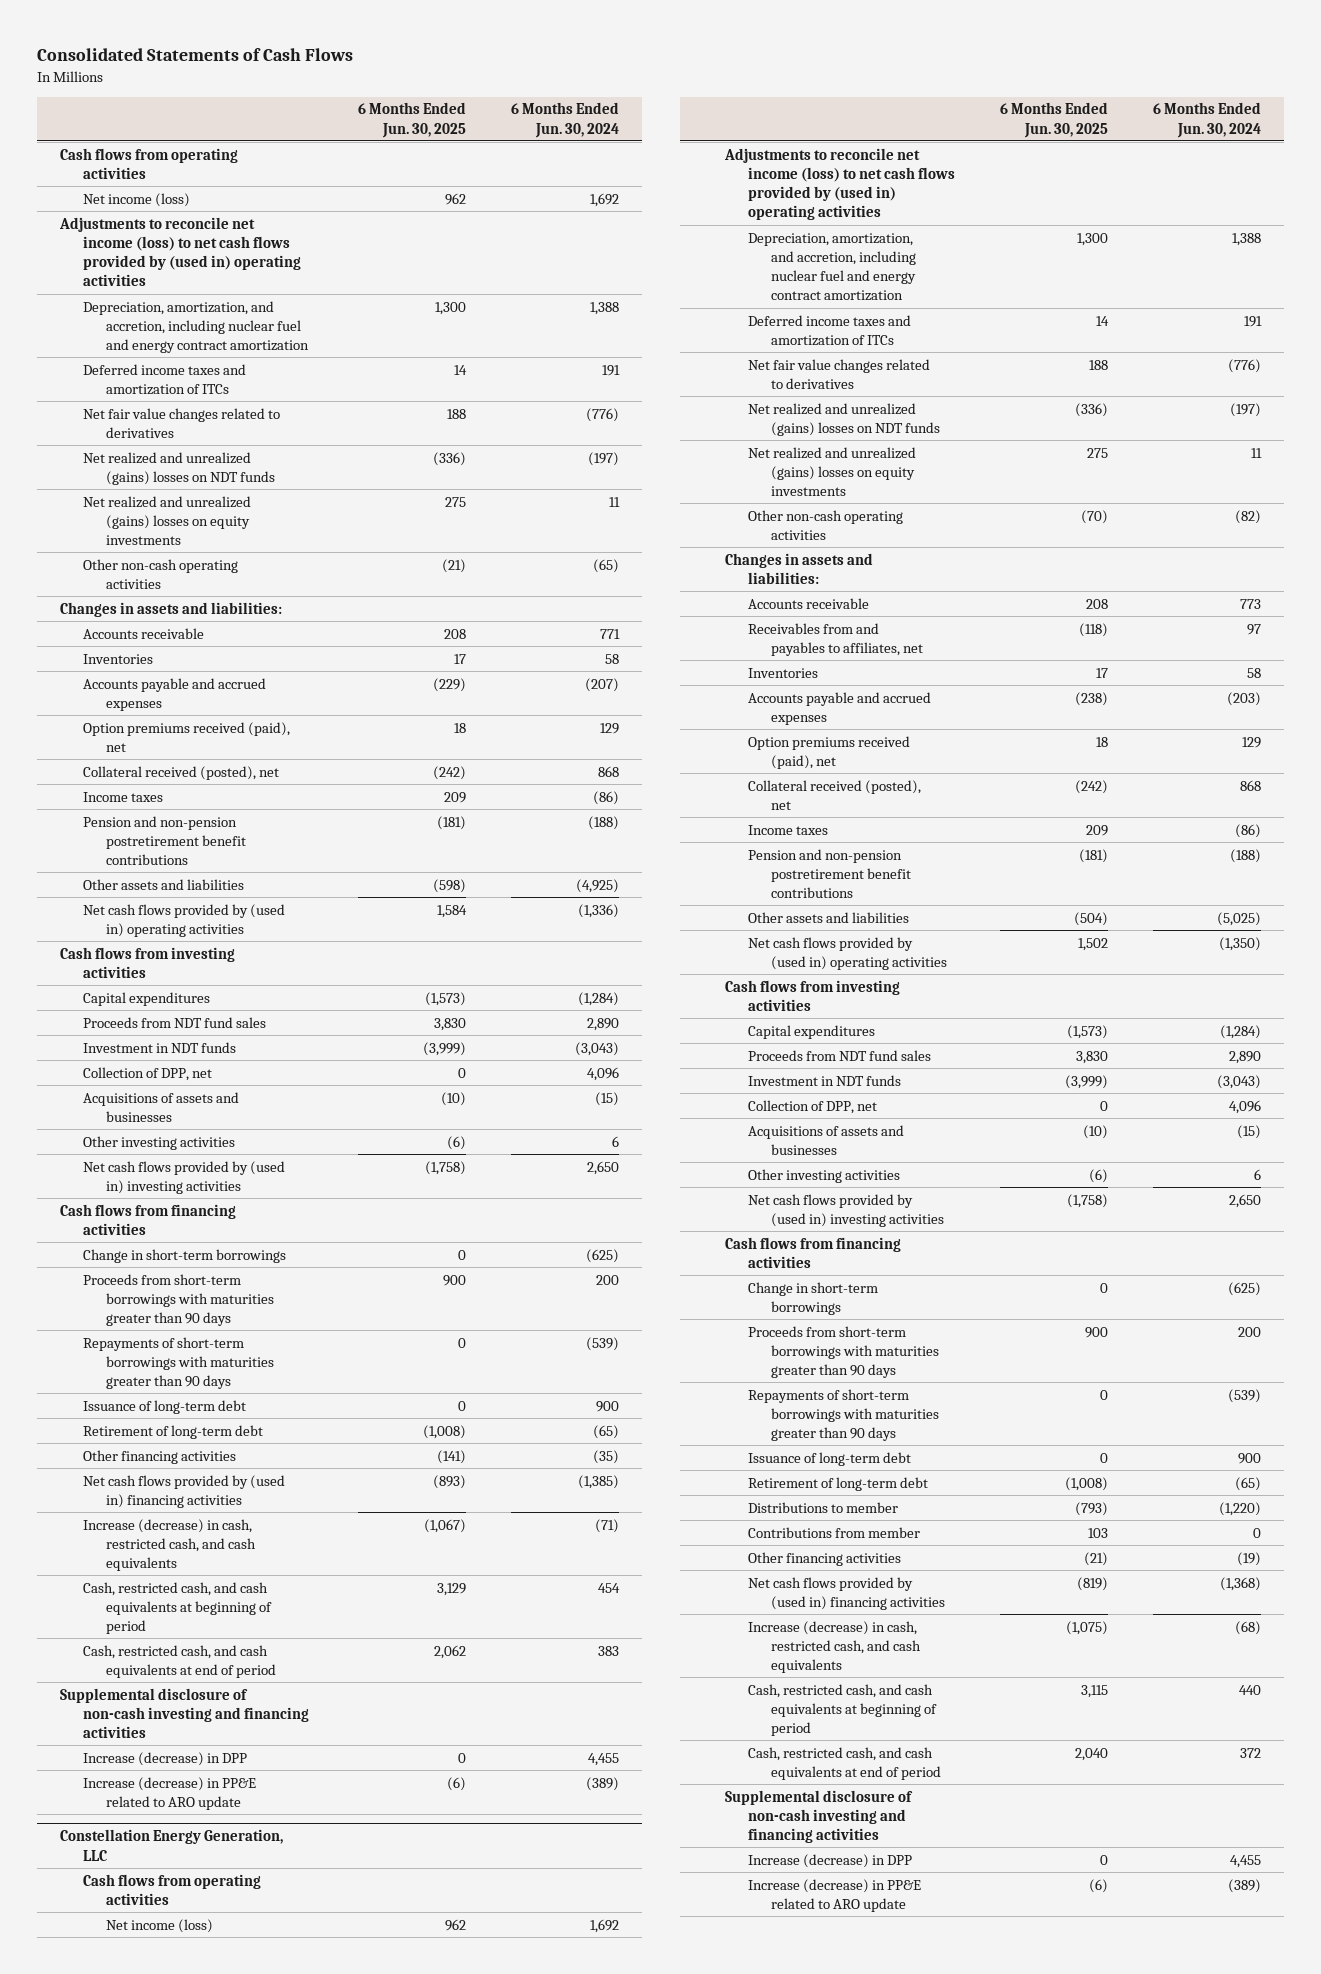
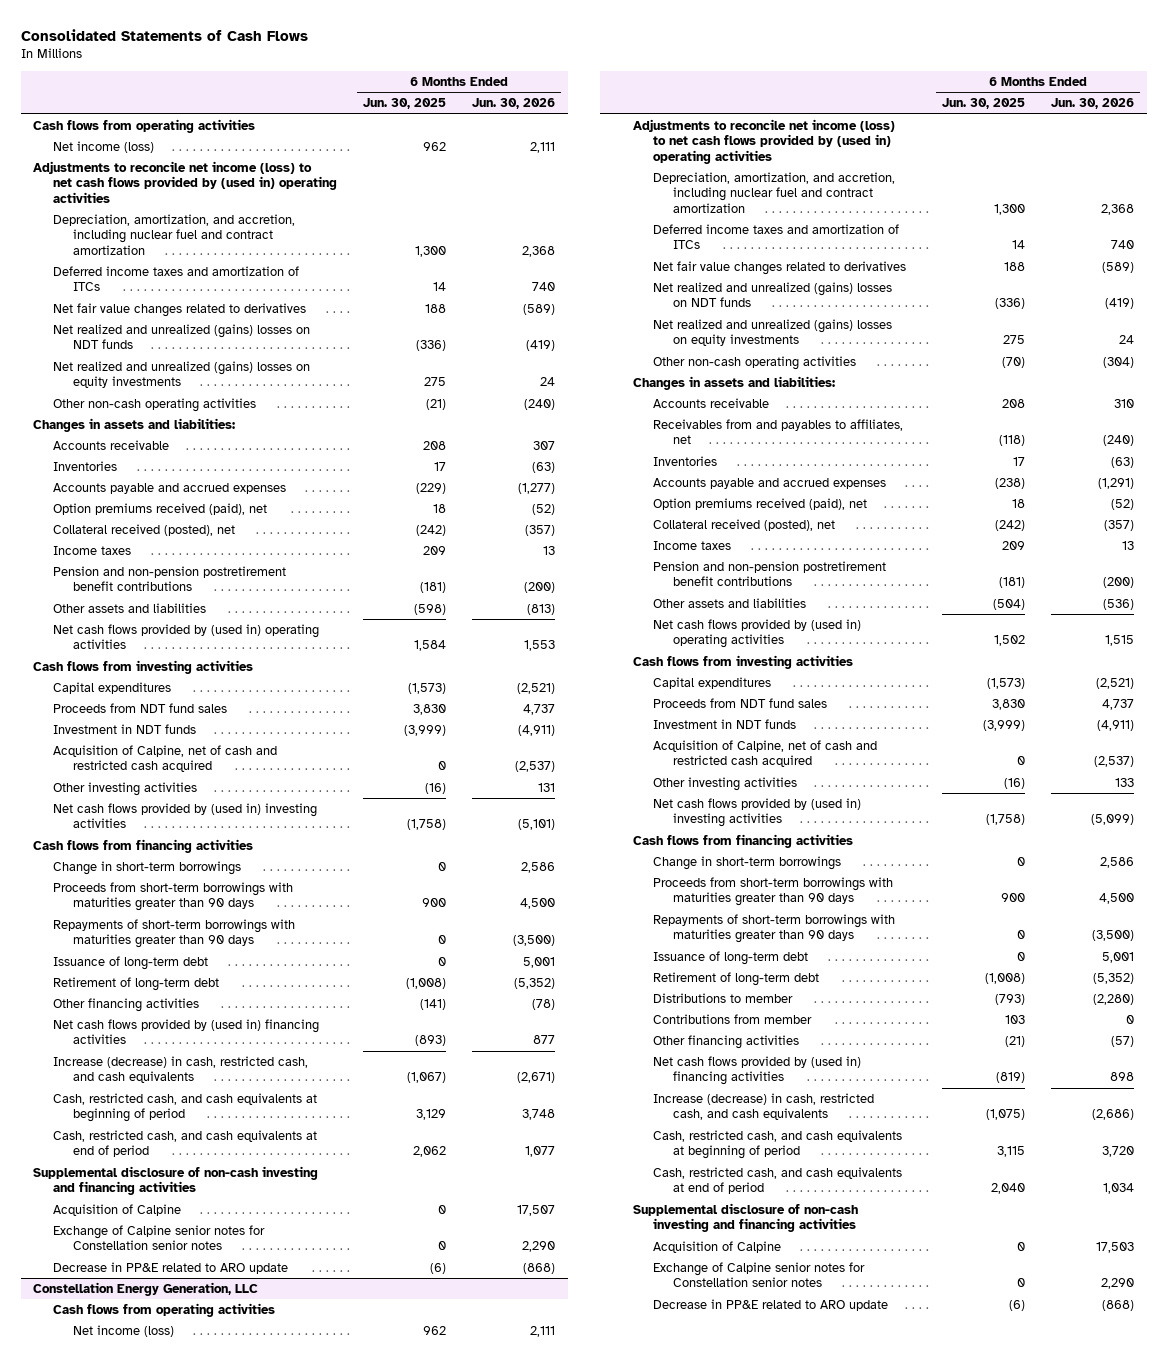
- | 6 Months Ended Jun. 30, 2025 | 6 Months Ended Jun. 30, 2024
+ | 6 Months Ended Jun. 30, 2025 | 6 Months Ended Jun. 30, 2026
- Depreciation, amortization, and accretion, including nuclear fuel and energy contract amortization | 1,300 | 1,388
+ Depreciation, amortization, and accretion, including nuclear fuel and contract amortization | 1,300 | 2,368
- Collection of DPP, net | 0 | 4,096
- Acquisitions of assets and businesses | (10) | (15)
- Other investing activities | (6) | 6
+ Acquisition of Calpine, net of cash and restricted cash acquired | 0 | (2,537)
+ Other investing activities | (16) | 131
- Increase (decrease) in DPP | 0 | 4,455
- Increase (decrease) in PP&E related to ARO update | (6) | (389)
+ Acquisition of Calpine | 0 | 17,507
+ Exchange of Calpine senior notes for Constellation senior notes | 0 | 2,290
+ Decrease in PP&E related to ARO update | (6) | (868)
@ Constellation Energy Generation, LLC
- Depreciation, amortization, and accretion, including nuclear fuel and energy contract amortization | 1,300 | 1,388
+ Depreciation, amortization, and accretion, including nuclear fuel and contract amortization | 1,300 | 2,368
- Collection of DPP, net | 0 | 4,096
- Acquisitions of assets and businesses | (10) | (15)
- Other investing activities | (6) | 6
+ Acquisition of Calpine, net of cash and restricted cash acquired | 0 | (2,537)
+ Other investing activities | (16) | 133
- Increase (decrease) in DPP | 0 | 4,455
- Increase (decrease) in PP&E related to ARO update | (6) | (389)
+ Acquisition of Calpine | 0 | 17,503
+ Exchange of Calpine senior notes for Constellation senior notes | 0 | 2,290
+ Decrease in PP&E related to ARO update | (6) | (868)

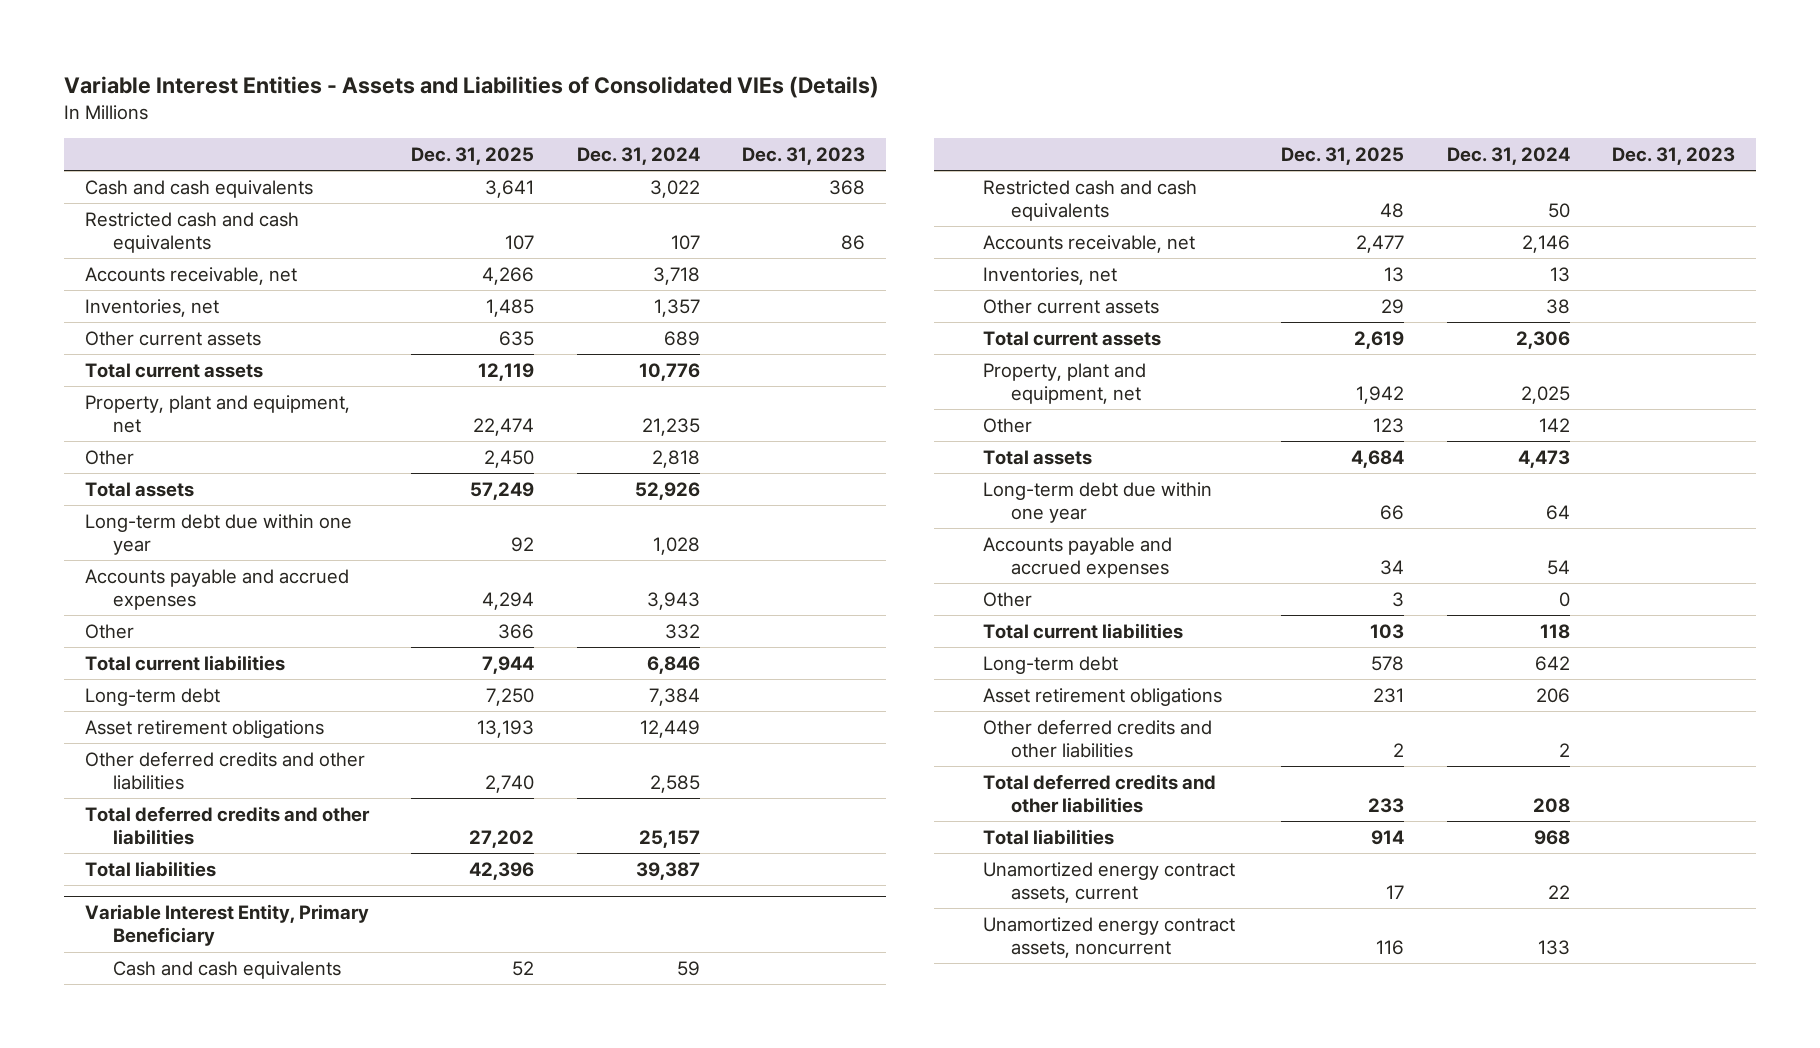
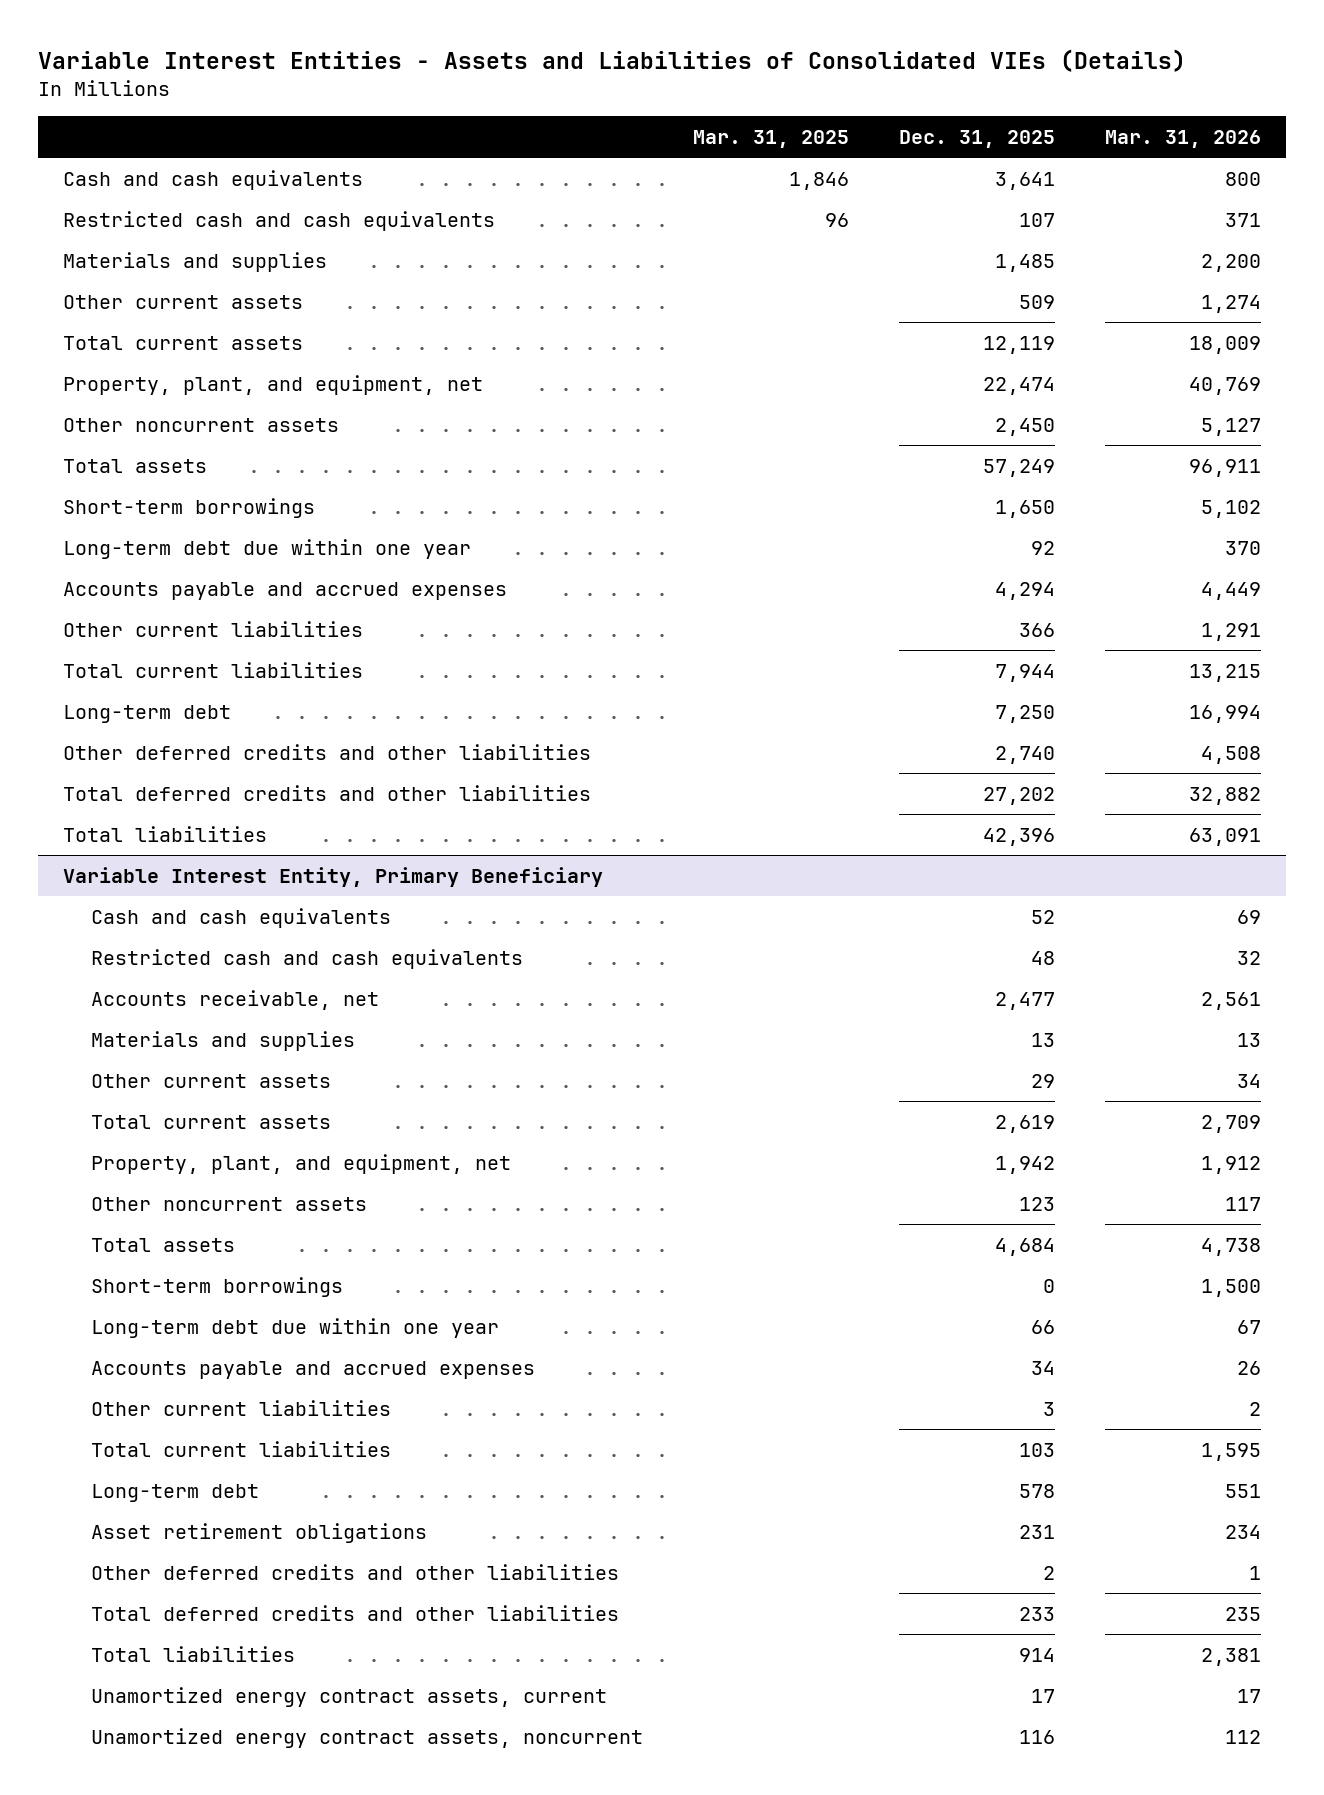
- | Dec. 31, 2025 | Dec. 31, 2024 | Dec. 31, 2023
+ | Mar. 31, 2025 | Dec. 31, 2025 | Mar. 31, 2026
- Accounts receivable, net | 4,266 | 3,718 |
- Inventories, net | 1,485 | 1,357 |
- Other current assets | 635 | 689 |
+ Materials and supplies | | 1,485 | 2,200
+ Other current assets | | 509 | 1,274
- Property, plant and equipment, net | 22,474 | 21,235 |
- Other | 2,450 | 2,818 |
+ Property, plant, and equipment, net | | 22,474 | 40,769
+ Other noncurrent assets | | 2,450 | 5,127
+ Short-term borrowings | | 1,650 | 5,102
- Other | 366 | 332 |
+ Other current liabilities | | 366 | 1,291
- Asset retirement obligations | 13,193 | 12,449 |
@ Variable Interest Entity, Primary Beneficiary
- Inventories, net | 13 | 13 |
+ Materials and supplies | | 13 | 13
- Property, plant and equipment, net | 1,942 | 2,025 |
- Other | 123 | 142 |
+ Property, plant, and equipment, net | | 1,942 | 1,912
+ Other noncurrent assets | | 123 | 117
+ Short-term borrowings | | 0 | 1,500
- Other | 3 | 0 |
+ Other current liabilities | | 3 | 2

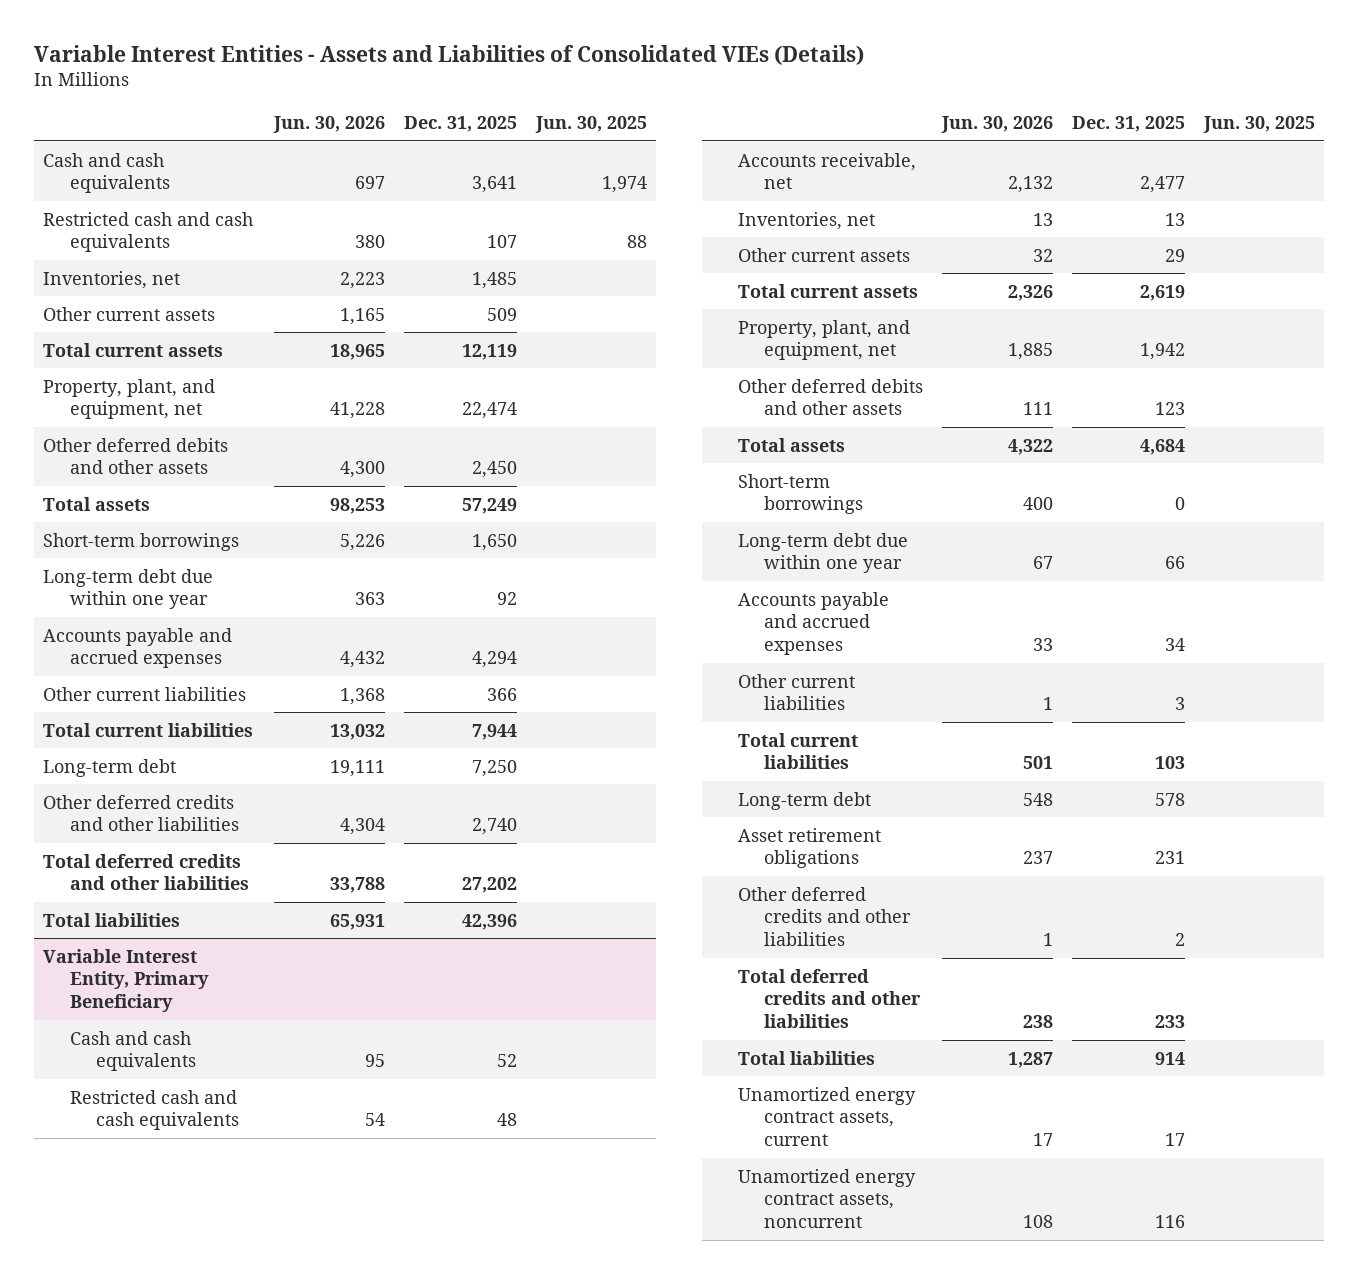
- | Mar. 31, 2025 | Dec. 31, 2025 | Mar. 31, 2026
+ | Jun. 30, 2026 | Dec. 31, 2025 | Jun. 30, 2025
- Materials and supplies | | 1,485 | 2,200
+ Inventories, net | 2,223 | 1,485 |
- Other noncurrent assets | | 2,450 | 5,127
+ Other deferred debits and other assets | 4,300 | 2,450 |
@ Variable Interest Entity, Primary Beneficiary
- Materials and supplies | | 13 | 13
+ Inventories, net | 13 | 13 |
- Other noncurrent assets | | 123 | 117
+ Other deferred debits and other assets | 111 | 123 |

